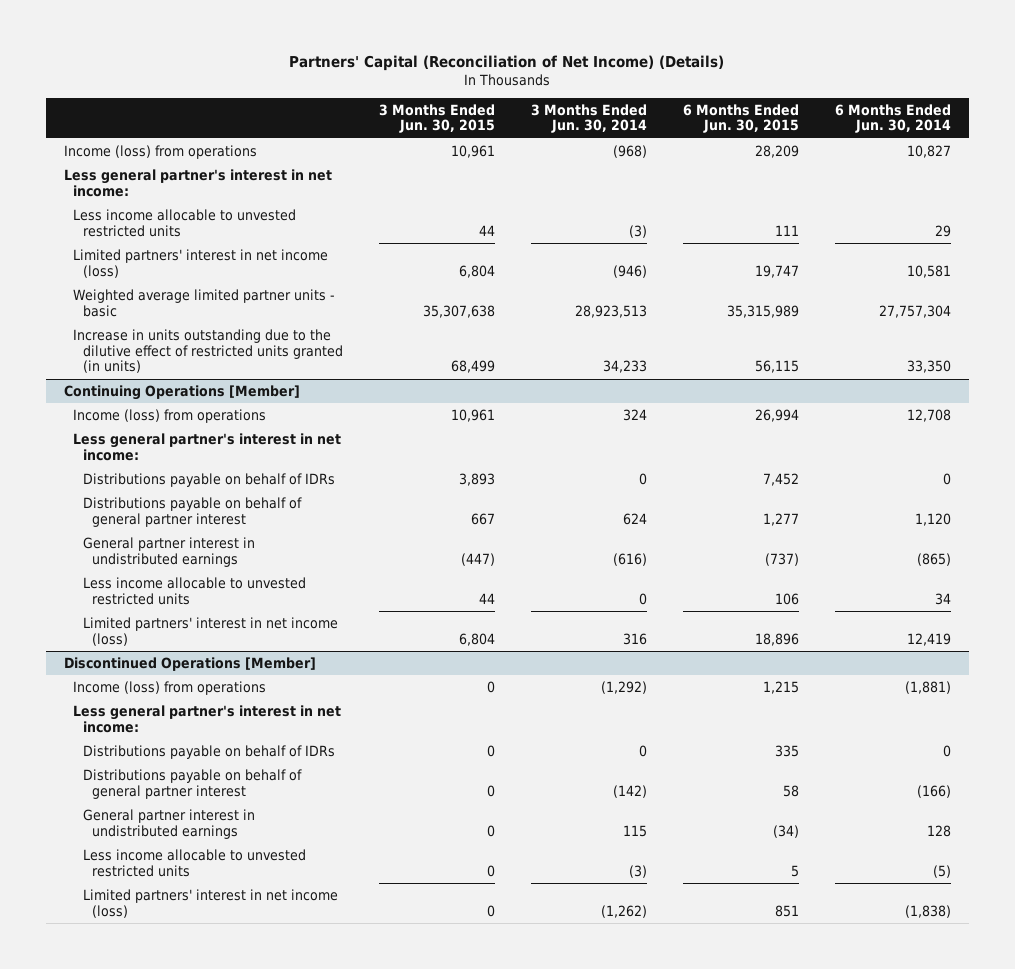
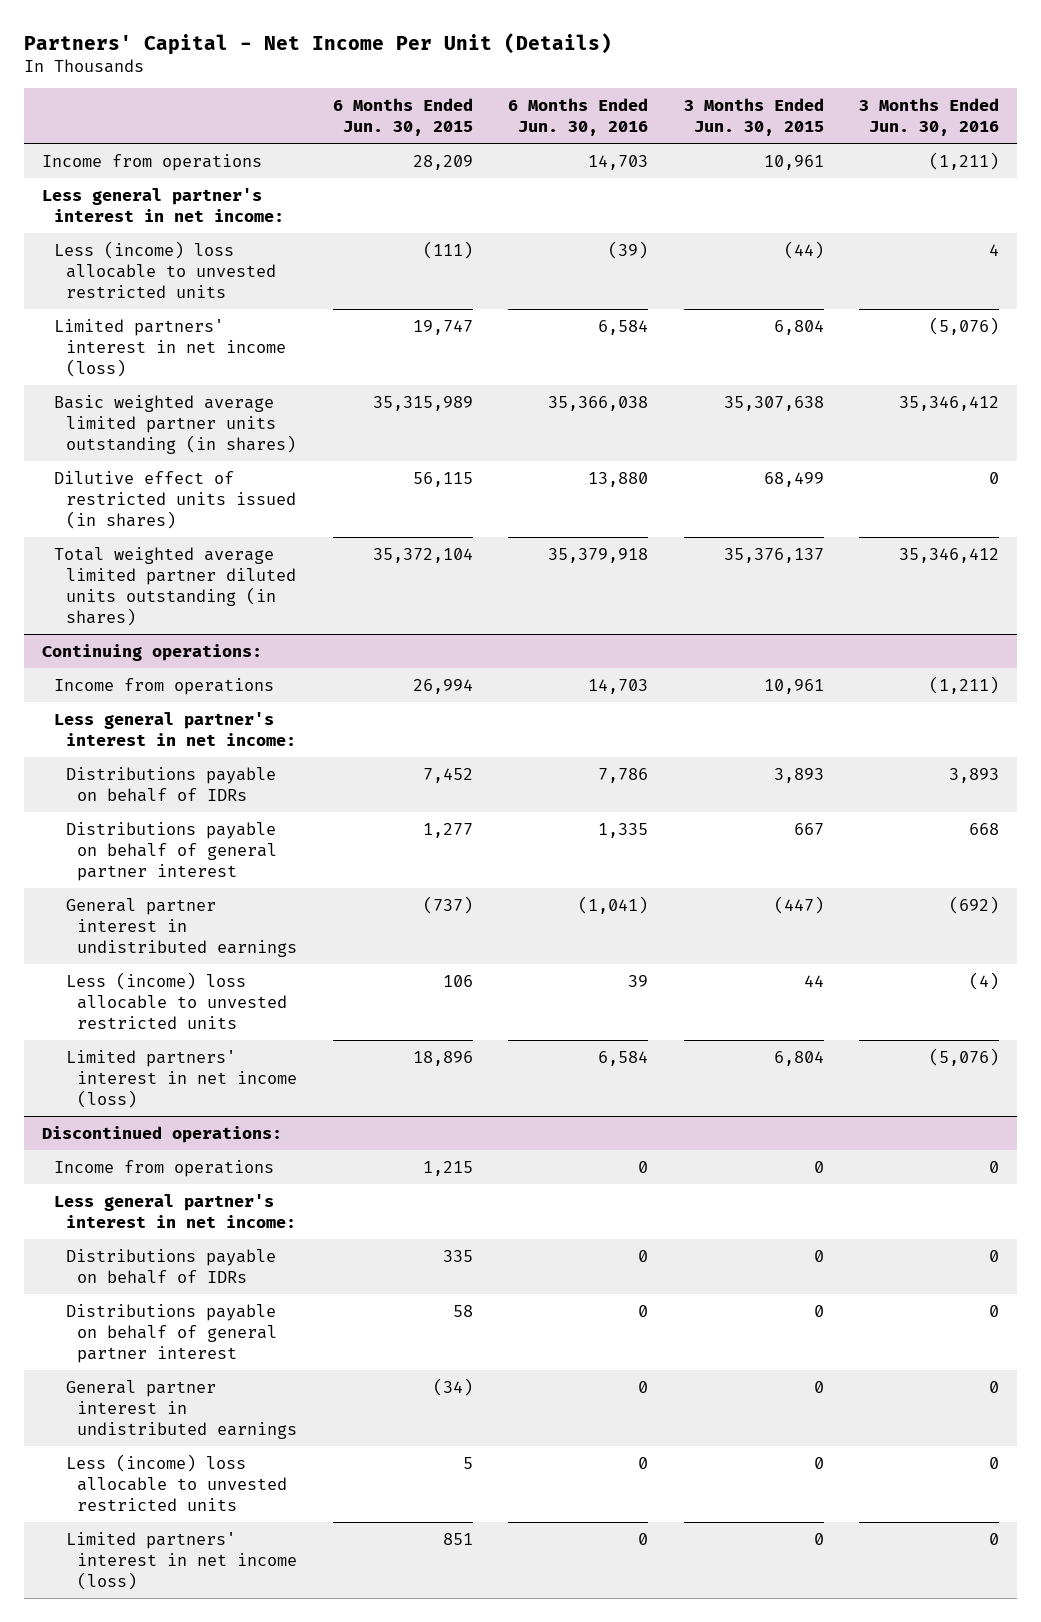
- Partners' Capital (Reconciliation of Net Income) (Details)
+ Partners' Capital - Net Income Per Unit (Details)
- | 3 Months Ended Jun. 30, 2015 | 3 Months Ended Jun. 30, 2014 | 6 Months Ended Jun. 30, 2015 | 6 Months Ended Jun. 30, 2014
+ | 6 Months Ended Jun. 30, 2015 | 6 Months Ended Jun. 30, 2016 | 3 Months Ended Jun. 30, 2015 | 3 Months Ended Jun. 30, 2016
- Income (loss) from operations | 10,961 | (968) | 28,209 | 10,827
+ Income from operations | 28,209 | 14,703 | 10,961 | (1,211)
- Less income allocable to unvested restricted units | 44 | (3) | 111 | 29
+ Less (income) loss allocable to unvested restricted units | (111) | (39) | (44) | 4
- Weighted average limited partner units - basic | 35,307,638 | 28,923,513 | 35,315,989 | 27,757,304
- Increase in units outstanding due to the dilutive effect of restricted units granted (in units) | 68,499 | 34,233 | 56,115 | 33,350
- Continuing Operations [Member]
- Income (loss) from operations | 10,961 | 324 | 26,994 | 12,708
+ Basic weighted average limited partner units outstanding (in shares) | 35,315,989 | 35,366,038 | 35,307,638 | 35,346,412
+ Dilutive effect of restricted units issued (in shares) | 56,115 | 13,880 | 68,499 | 0
+ Total weighted average limited partner diluted units outstanding (in shares) | 35,372,104 | 35,379,918 | 35,376,137 | 35,346,412
+ Continuing operations:
+ Income from operations | 26,994 | 14,703 | 10,961 | (1,211)
- Less income allocable to unvested restricted units | 44 | 0 | 106 | 34
+ Less (income) loss allocable to unvested restricted units | 106 | 39 | 44 | (4)
- Discontinued Operations [Member]
- Income (loss) from operations | 0 | (1,292) | 1,215 | (1,881)
+ Discontinued operations:
+ Income from operations | 1,215 | 0 | 0 | 0
- Less income allocable to unvested restricted units | 0 | (3) | 5 | (5)
+ Less (income) loss allocable to unvested restricted units | 5 | 0 | 0 | 0

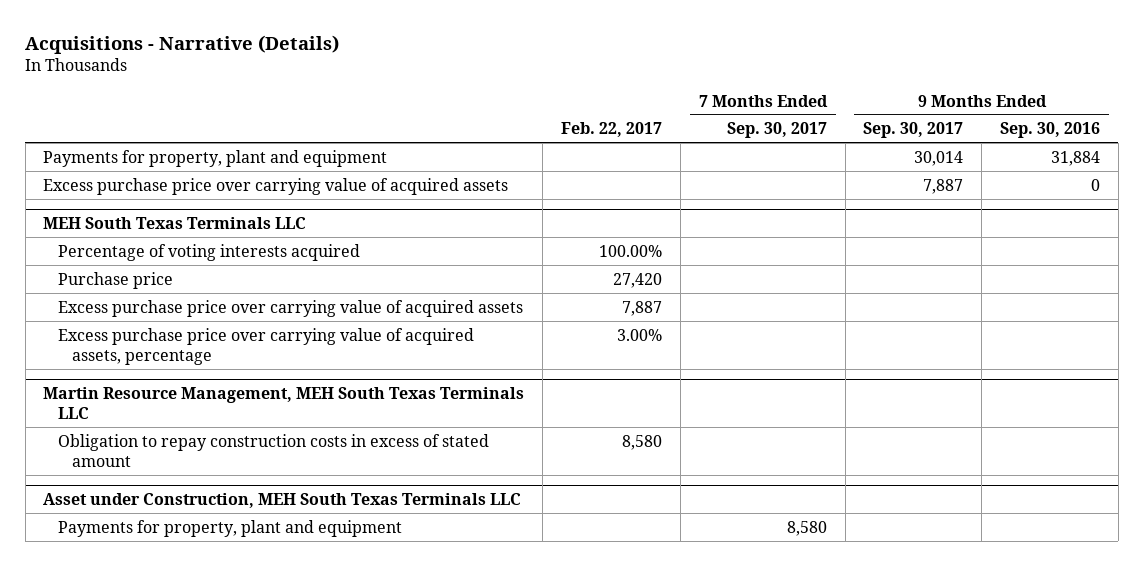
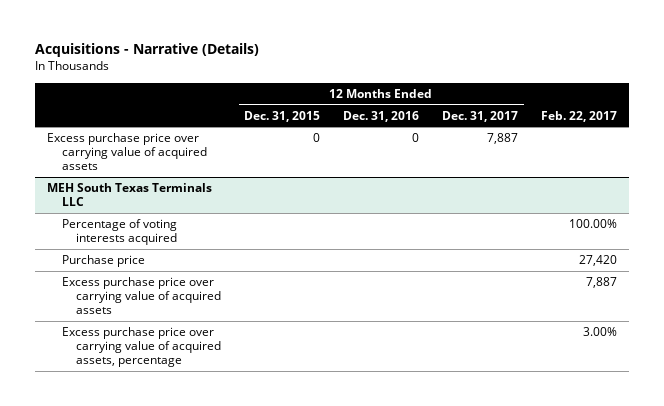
- | Feb. 22, 2017 | 7 Months Ended Sep. 30, 2017 | 9 Months Ended Sep. 30, 2017 | 9 Months Ended Sep. 30, 2016
+ | 12 Months Ended Dec. 31, 2015 | 12 Months Ended Dec. 31, 2016 | 12 Months Ended Dec. 31, 2017 | Feb. 22, 2017
- Payments for property, plant and equipment | | | 30,014 | 31,884
- Martin Resource Management, MEH South Texas Terminals LLC
- Obligation to repay construction costs in excess of stated amount | 8,580 | | |
- Asset under Construction, MEH South Texas Terminals LLC
- Payments for property, plant and equipment | | 8,580 | |

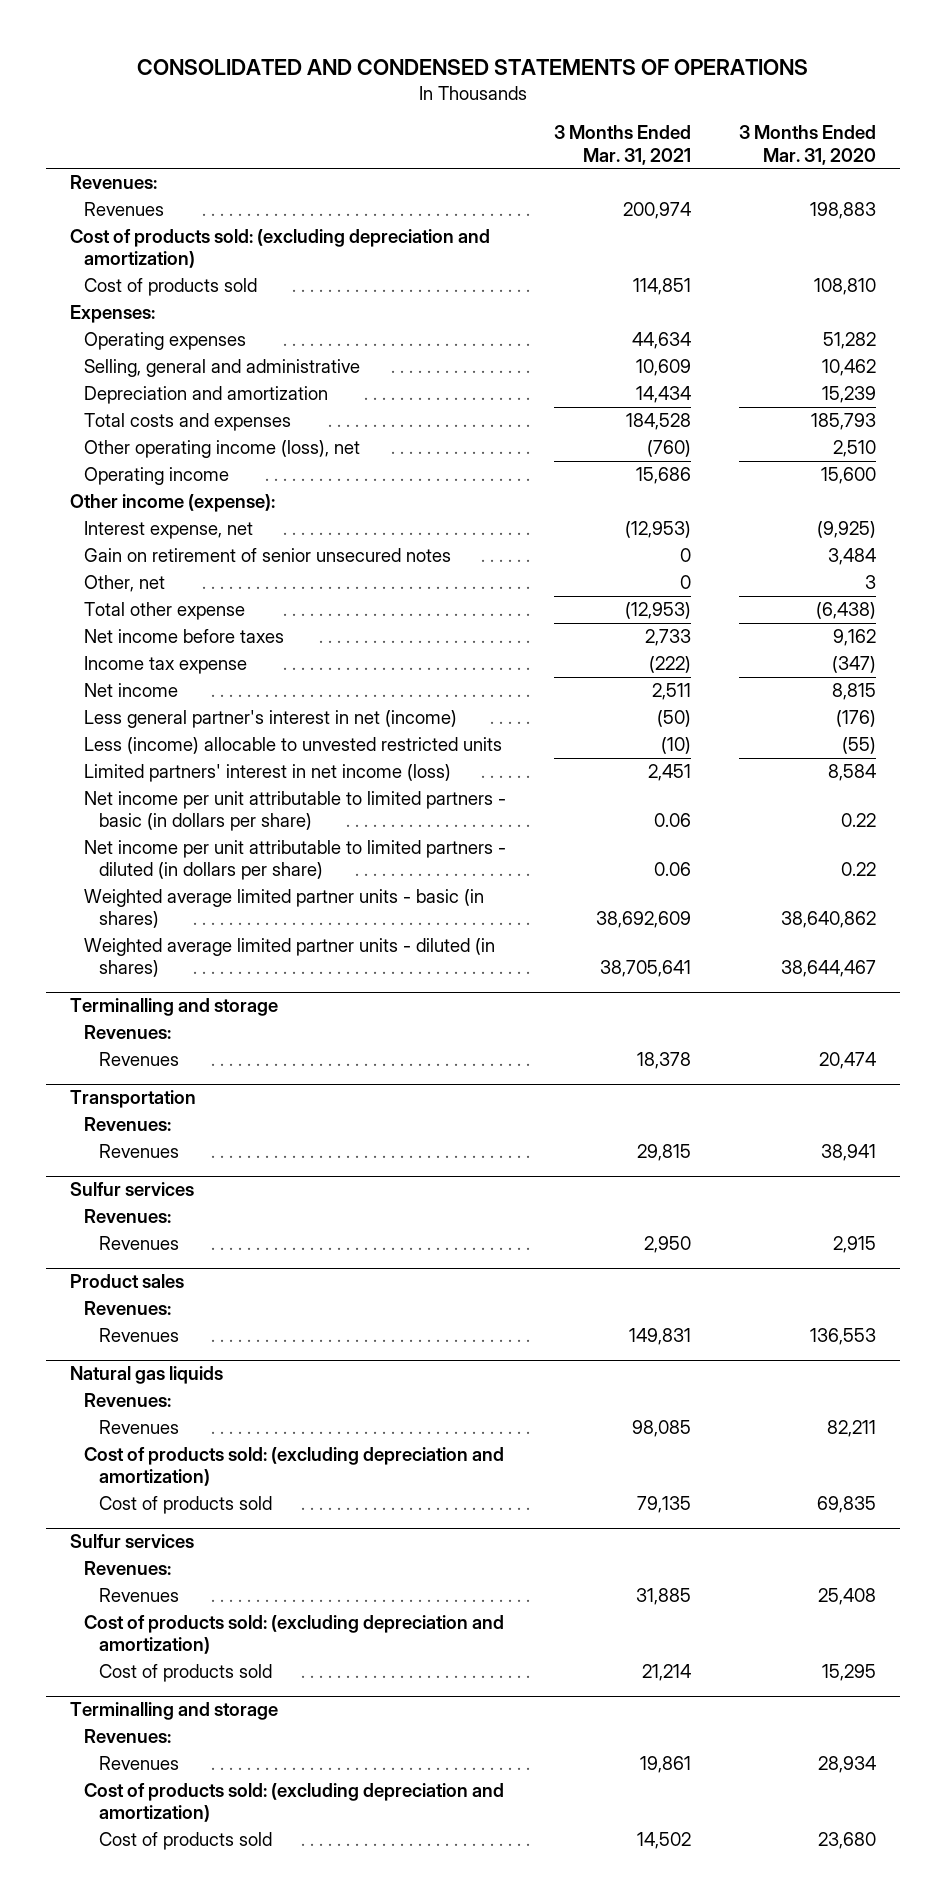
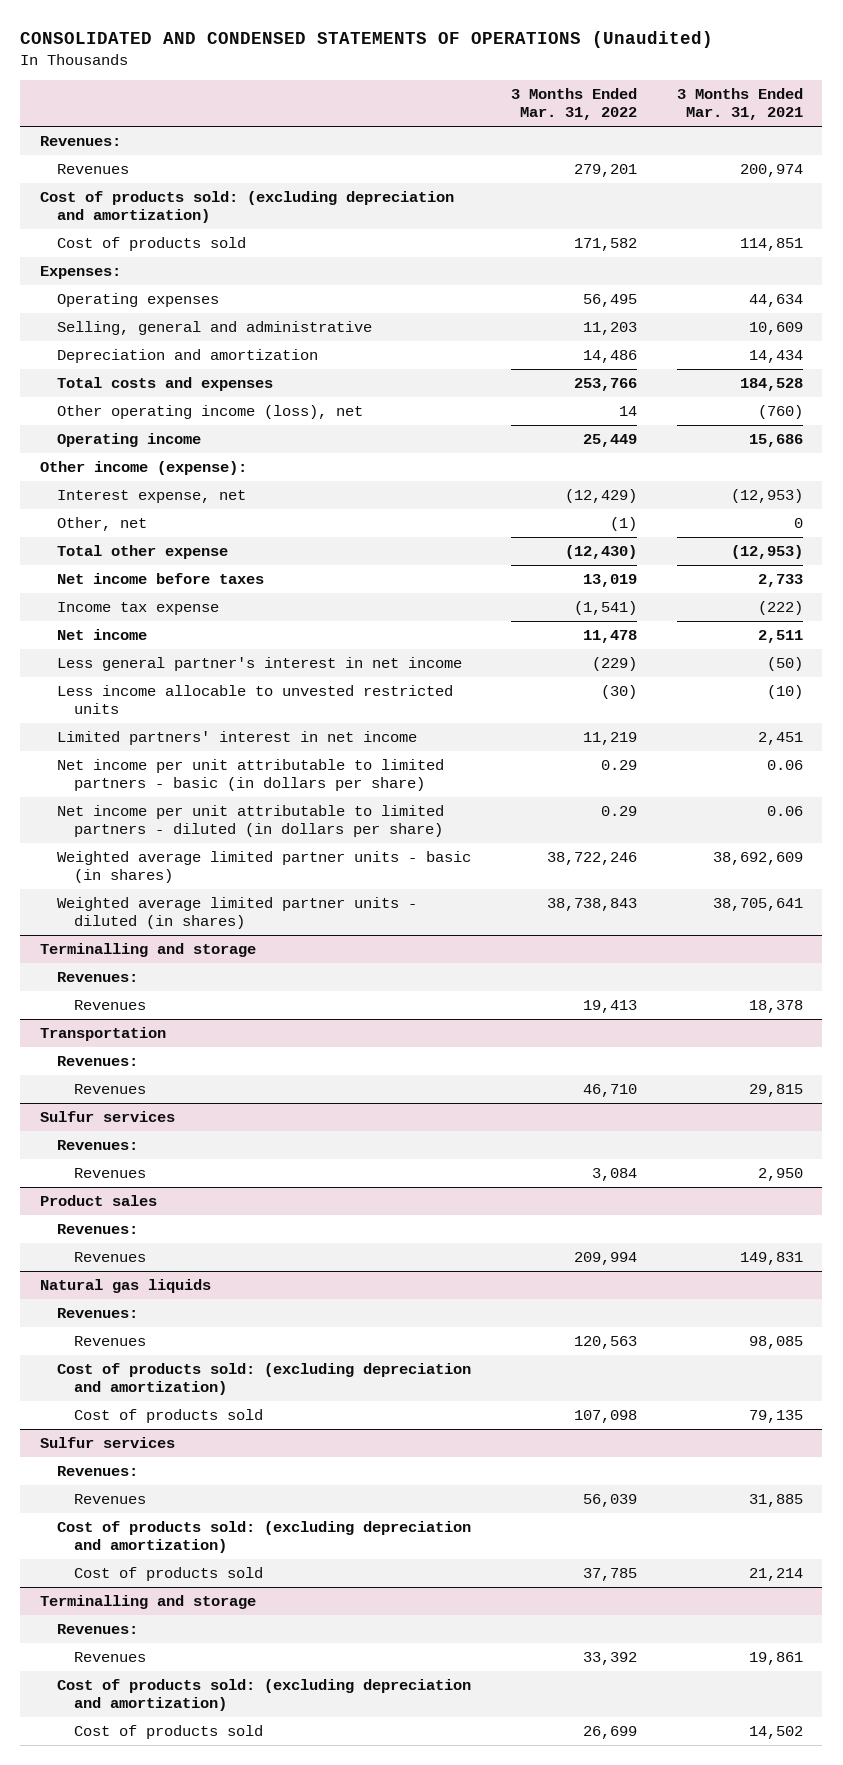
- CONSOLIDATED AND CONDENSED STATEMENTS OF OPERATIONS
+ CONSOLIDATED AND CONDENSED STATEMENTS OF OPERATIONS (Unaudited)
- | 3 Months Ended Mar. 31, 2021 | 3 Months Ended Mar. 31, 2020
+ | 3 Months Ended Mar. 31, 2022 | 3 Months Ended Mar. 31, 2021
- Gain on retirement of senior unsecured notes | 0 | 3,484
- Less general partner's interest in net (income) | (50) | (176)
- Less (income) allocable to unvested restricted units | (10) | (55)
- Limited partners' interest in net income (loss) | 2,451 | 8,584
+ Less general partner's interest in net income | (229) | (50)
+ Less income allocable to unvested restricted units | (30) | (10)
+ Limited partners' interest in net income | 11,219 | 2,451

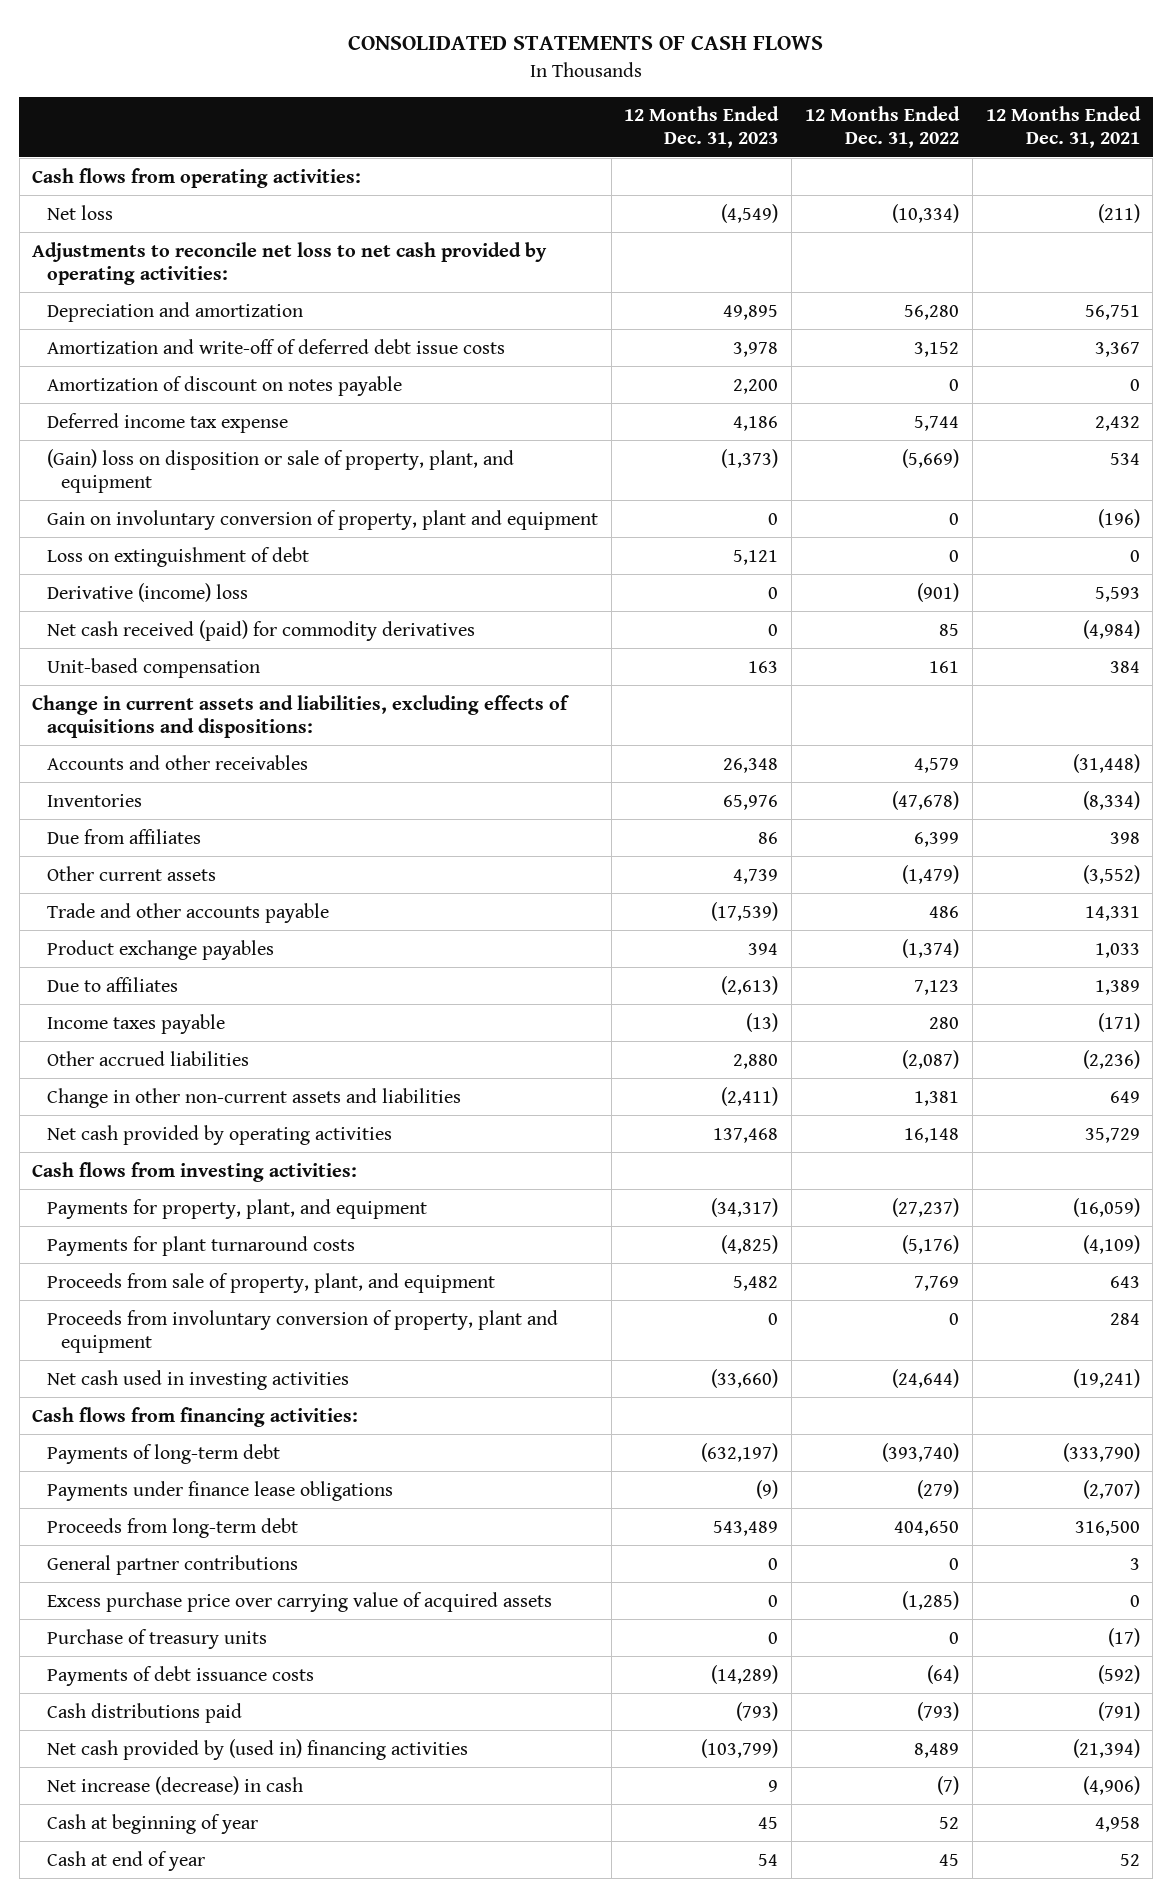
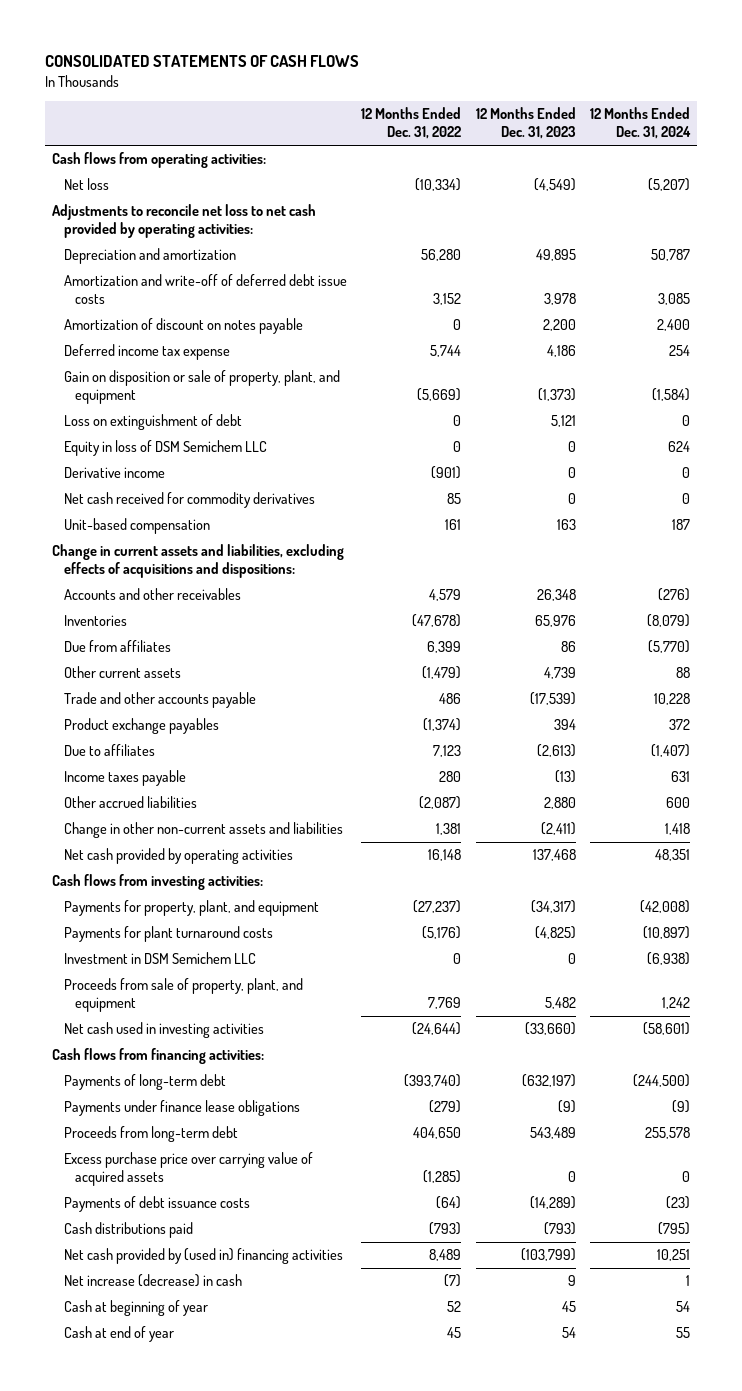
- | 12 Months Ended Dec. 31, 2023 | 12 Months Ended Dec. 31, 2022 | 12 Months Ended Dec. 31, 2021
+ | 12 Months Ended Dec. 31, 2022 | 12 Months Ended Dec. 31, 2023 | 12 Months Ended Dec. 31, 2024
- (Gain) loss on disposition or sale of property, plant, and equipment | (1,373) | (5,669) | 534
- Gain on involuntary conversion of property, plant and equipment | 0 | 0 | (196)
+ Gain on disposition or sale of property, plant, and equipment | (5,669) | (1,373) | (1,584)
- Derivative (income) loss | 0 | (901) | 5,593
- Net cash received (paid) for commodity derivatives | 0 | 85 | (4,984)
+ Equity in loss of DSM Semichem LLC | 0 | 0 | 624
+ Derivative income | (901) | 0 | 0
+ Net cash received for commodity derivatives | 85 | 0 | 0
+ Investment in DSM Semichem LLC | 0 | 0 | (6,938)
- Proceeds from involuntary conversion of property, plant and equipment | 0 | 0 | 284
- General partner contributions | 0 | 0 | 3
- Purchase of treasury units | 0 | 0 | (17)

